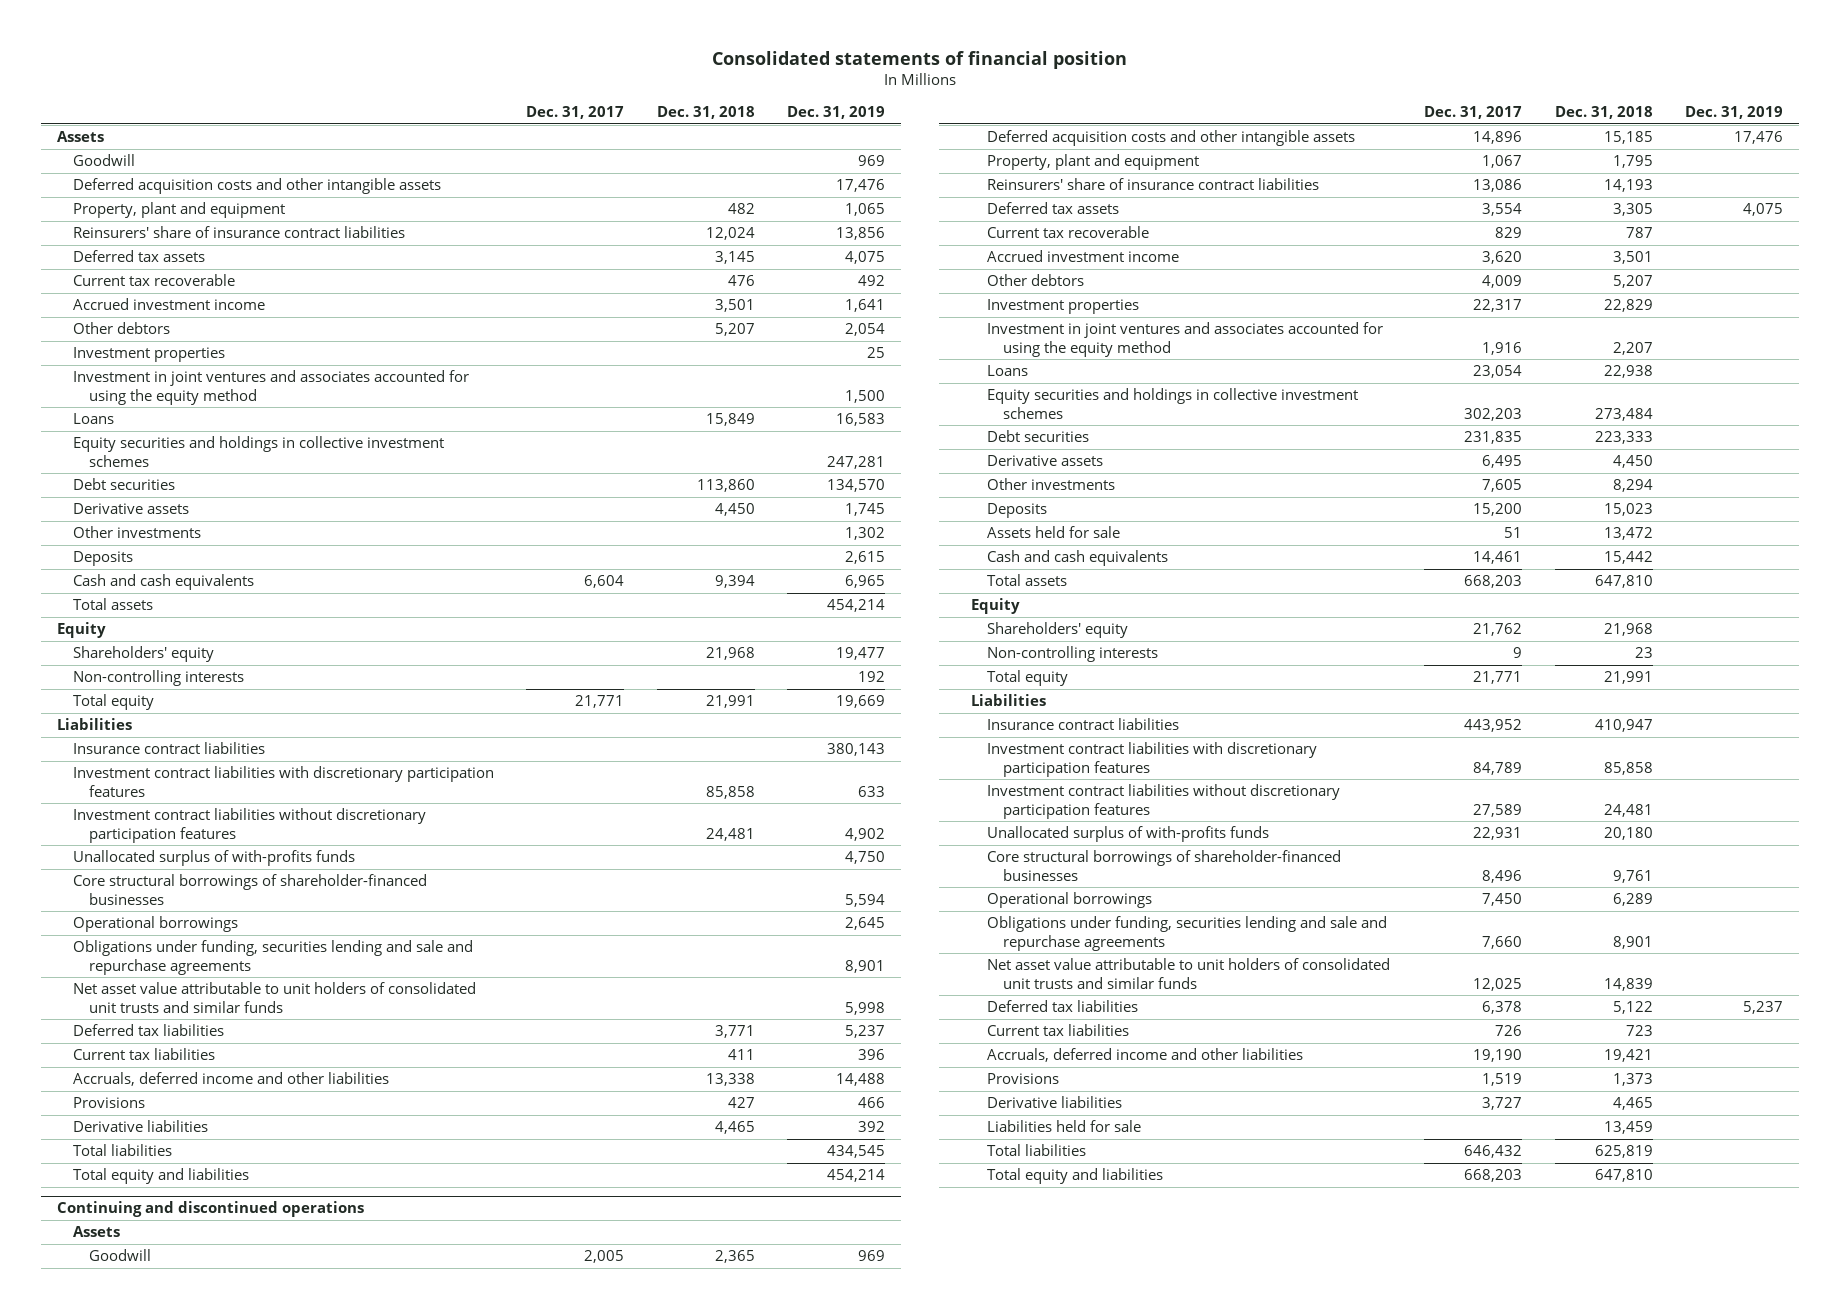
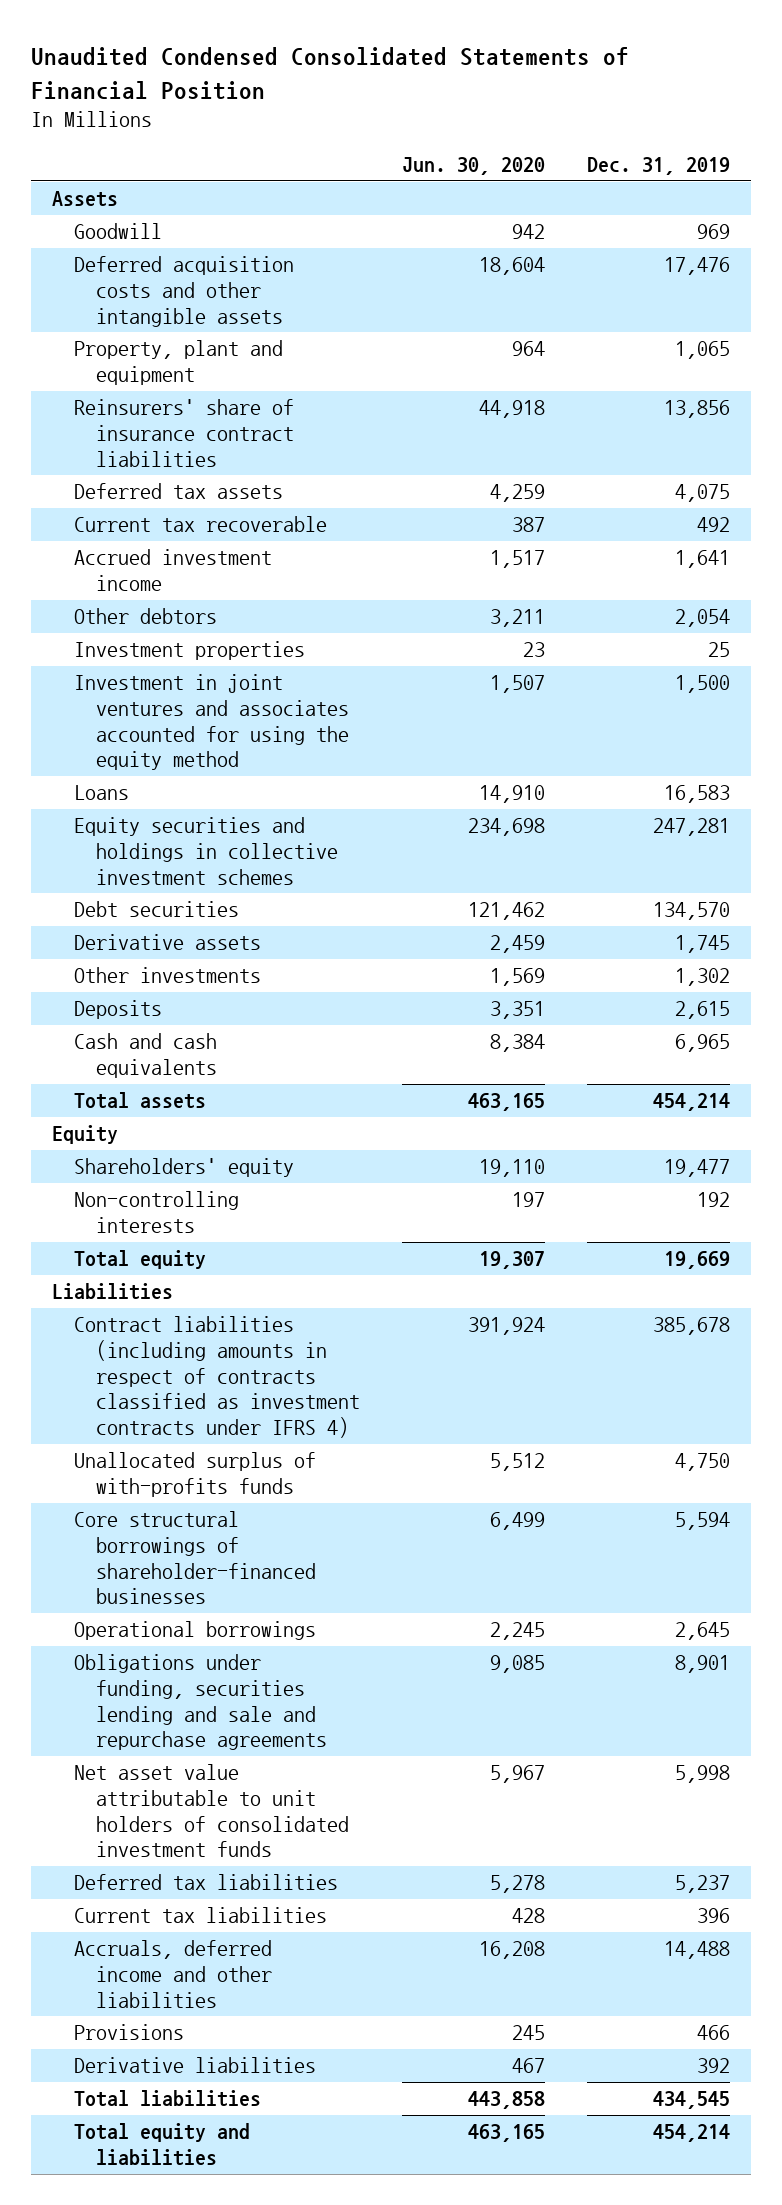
- Consolidated statements of financial position
+ Unaudited Condensed Consolidated Statements of Financial Position
- | Dec. 31, 2017 | Dec. 31, 2018 | Dec. 31, 2019
+ | Jun. 30, 2020 | Dec. 31, 2019
- Insurance contract liabilities | | | 380,143
- Investment contract liabilities with discretionary participation features | | 85,858 | 633
- Investment contract liabilities without discretionary participation features | | 24,481 | 4,902
+ Contract liabilities (including amounts in respect of contracts classified as investment contracts under IFRS 4) | 391,924 | 385,678
- Net asset value attributable to unit holders of consolidated unit trusts and similar funds | | | 5,998
+ Net asset value attributable to unit holders of consolidated investment funds | 5,967 | 5,998
- Continuing and discontinued operations
- Assets
- Goodwill | 2,005 | 2,365 | 969
- Deferred acquisition costs and other intangible assets | 14,896 | 15,185 | 17,476
- Property, plant and equipment | 1,067 | 1,795 |
- Reinsurers' share of insurance contract liabilities | 13,086 | 14,193 |
- Deferred tax assets | 3,554 | 3,305 | 4,075
- Current tax recoverable | 829 | 787 |
- Accrued investment income | 3,620 | 3,501 |
- Other debtors | 4,009 | 5,207 |
- Investment properties | 22,317 | 22,829 |
- Investment in joint ventures and associates accounted for using the equity method | 1,916 | 2,207 |
- Loans | 23,054 | 22,938 |
- Equity securities and holdings in collective investment schemes | 302,203 | 273,484 |
- Debt securities | 231,835 | 223,333 |
- Derivative assets | 6,495 | 4,450 |
- Other investments | 7,605 | 8,294 |
- Deposits | 15,200 | 15,023 |
- Assets held for sale | 51 | 13,472 |
- Cash and cash equivalents | 14,461 | 15,442 |
- Total assets | 668,203 | 647,810 |
- Equity
- Shareholders' equity | 21,762 | 21,968 |
- Non-controlling interests | 9 | 23 |
- Total equity | 21,771 | 21,991 |
- Liabilities
- Insurance contract liabilities | 443,952 | 410,947 |
- Investment contract liabilities with discretionary participation features | 84,789 | 85,858 |
- Investment contract liabilities without discretionary participation features | 27,589 | 24,481 |
- Unallocated surplus of with-profits funds | 22,931 | 20,180 |
- Core structural borrowings of shareholder-financed businesses | 8,496 | 9,761 |
- Operational borrowings | 7,450 | 6,289 |
- Obligations under funding, securities lending and sale and repurchase agreements | 7,660 | 8,901 |
- Net asset value attributable to unit holders of consolidated unit trusts and similar funds | 12,025 | 14,839 |
- Deferred tax liabilities | 6,378 | 5,122 | 5,237
- Current tax liabilities | 726 | 723 |
- Accruals, deferred income and other liabilities | 19,190 | 19,421 |
- Provisions | 1,519 | 1,373 |
- Derivative liabilities | 3,727 | 4,465 |
- Liabilities held for sale | | 13,459 |
- Total liabilities | 646,432 | 625,819 |
- Total equity and liabilities | 668,203 | 647,810 |

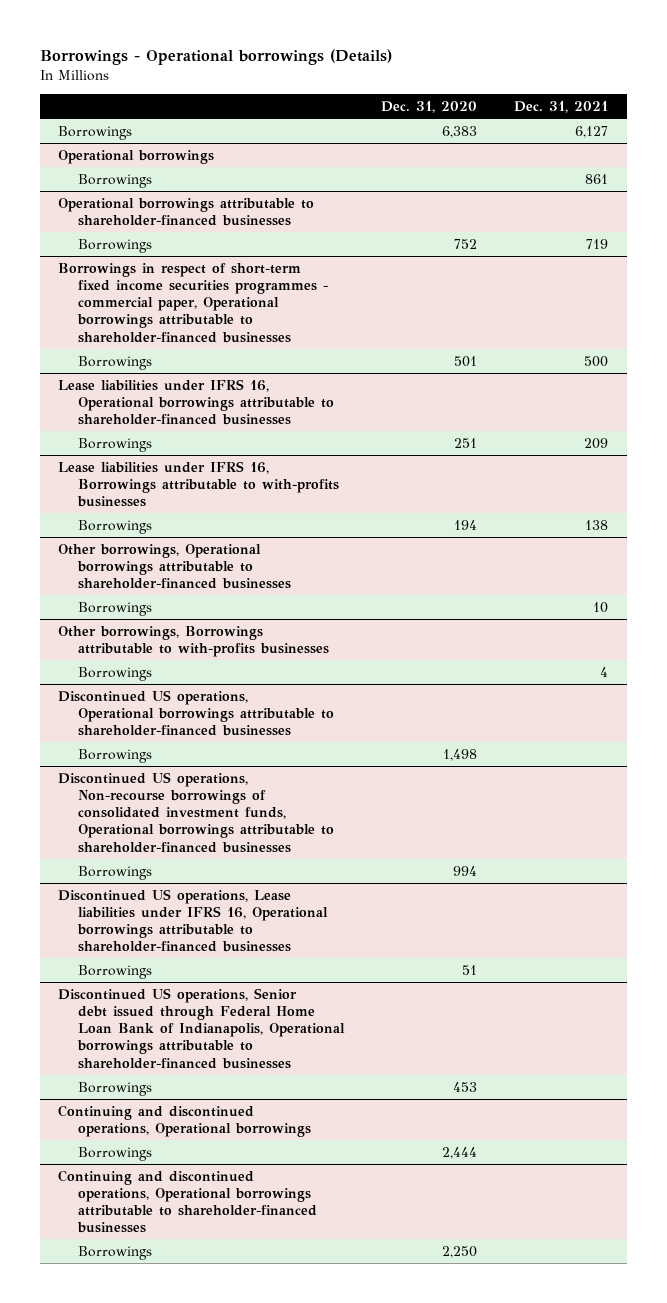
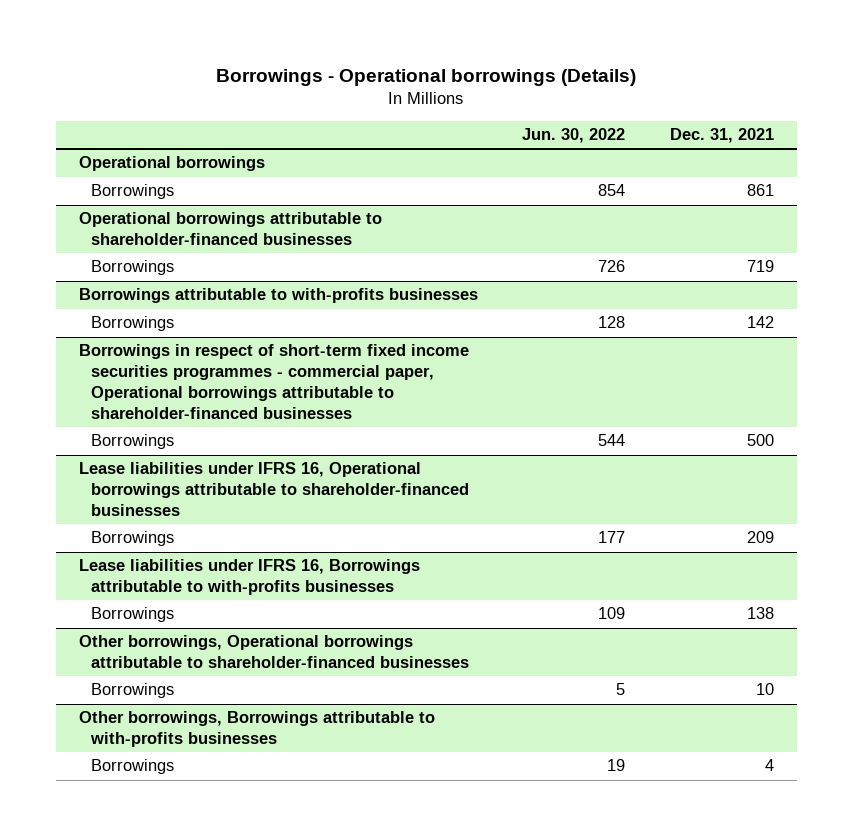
- | Dec. 31, 2020 | Dec. 31, 2021
+ | Jun. 30, 2022 | Dec. 31, 2021
- Borrowings | 6,383 | 6,127
+ Borrowings attributable to with-profits businesses
+ Borrowings | 128 | 142
- Discontinued US operations, Operational borrowings attributable to shareholder-financed businesses
- Borrowings | 1,498 |
- Discontinued US operations, Non-recourse borrowings of consolidated investment funds, Operational borrowings attributable to shareholder-financed businesses
- Borrowings | 994 |
- Discontinued US operations, Lease liabilities under IFRS 16, Operational borrowings attributable to shareholder-financed businesses
- Borrowings | 51 |
- Discontinued US operations, Senior debt issued through Federal Home Loan Bank of Indianapolis, Operational borrowings attributable to shareholder-financed businesses
- Borrowings | 453 |
- Continuing and discontinued operations, Operational borrowings
- Borrowings | 2,444 |
- Continuing and discontinued operations, Operational borrowings attributable to shareholder-financed businesses
- Borrowings | 2,250 |

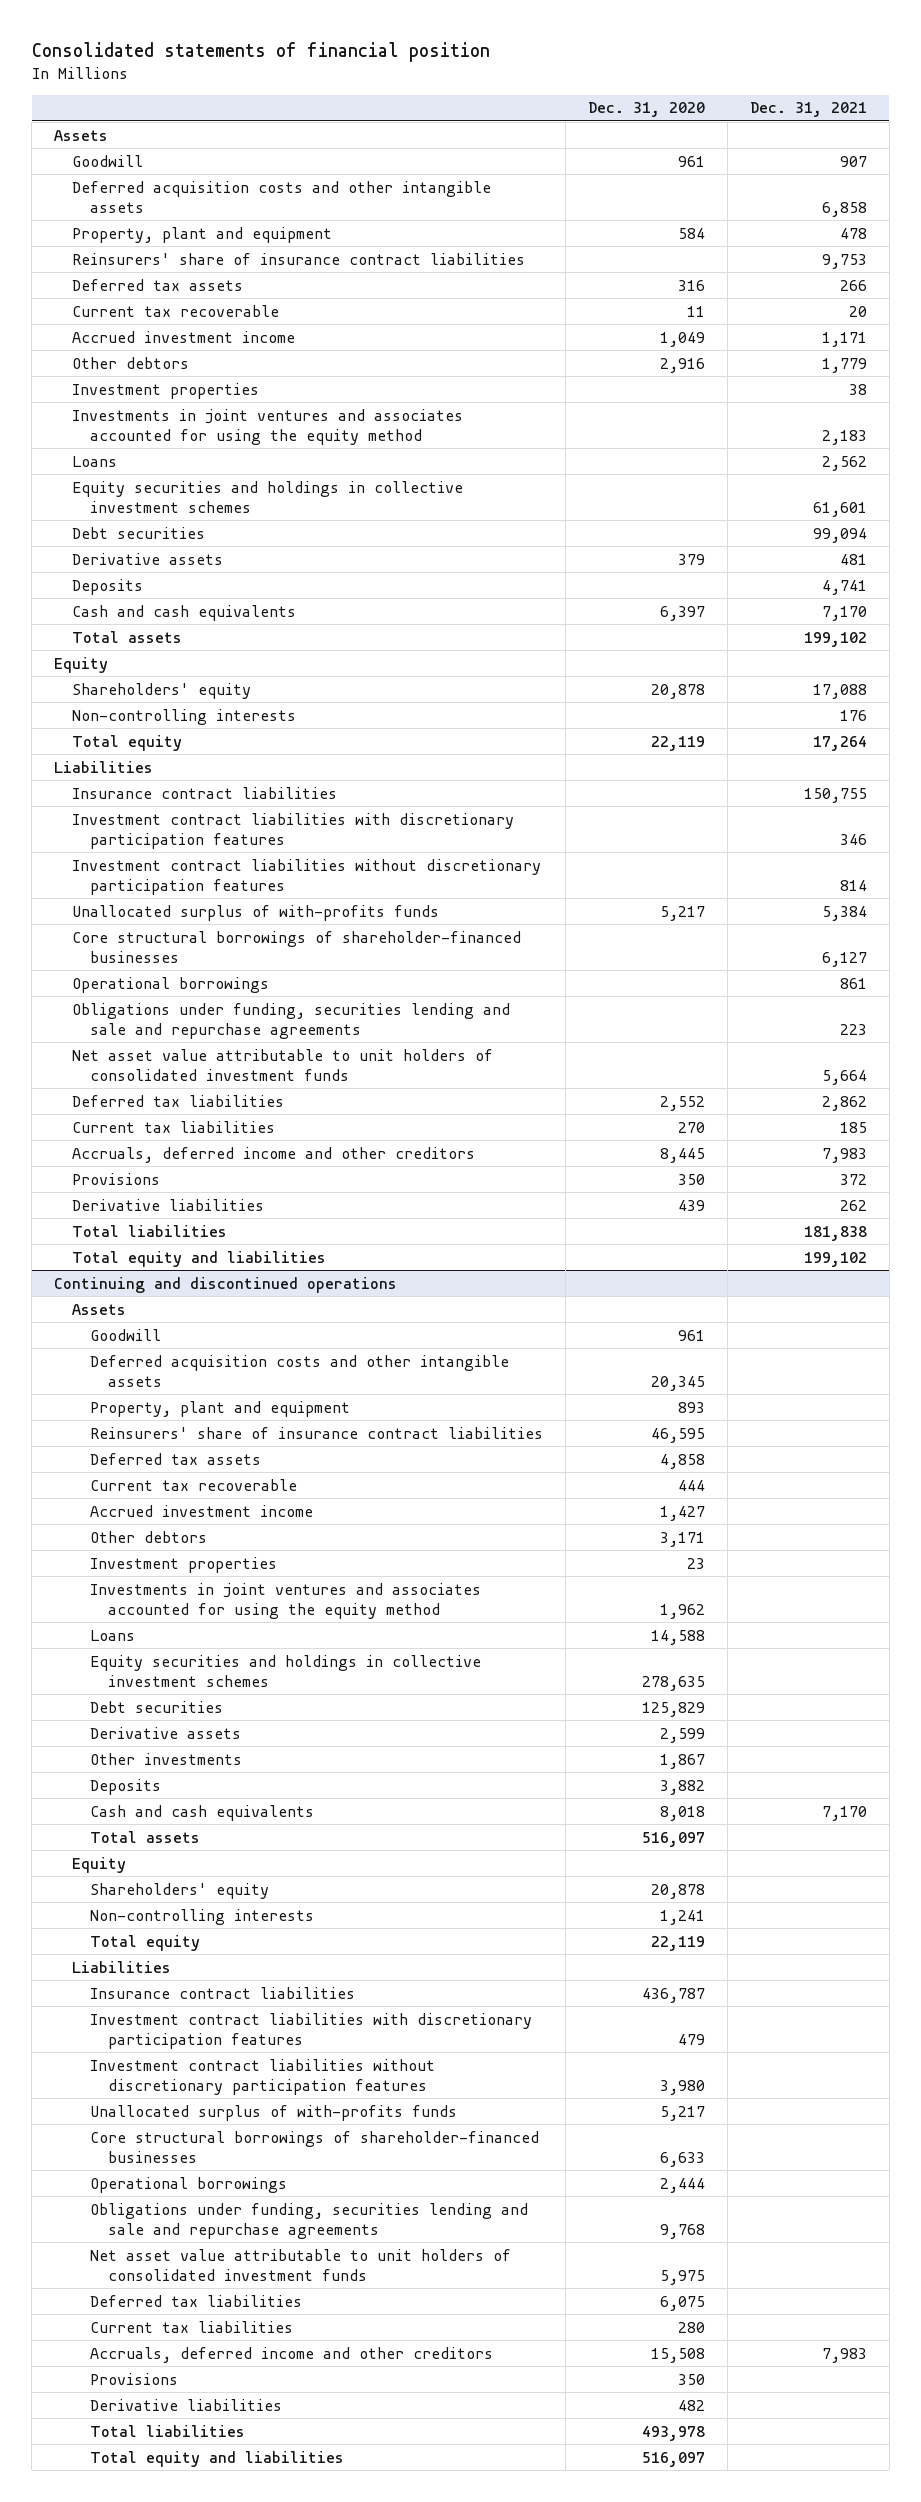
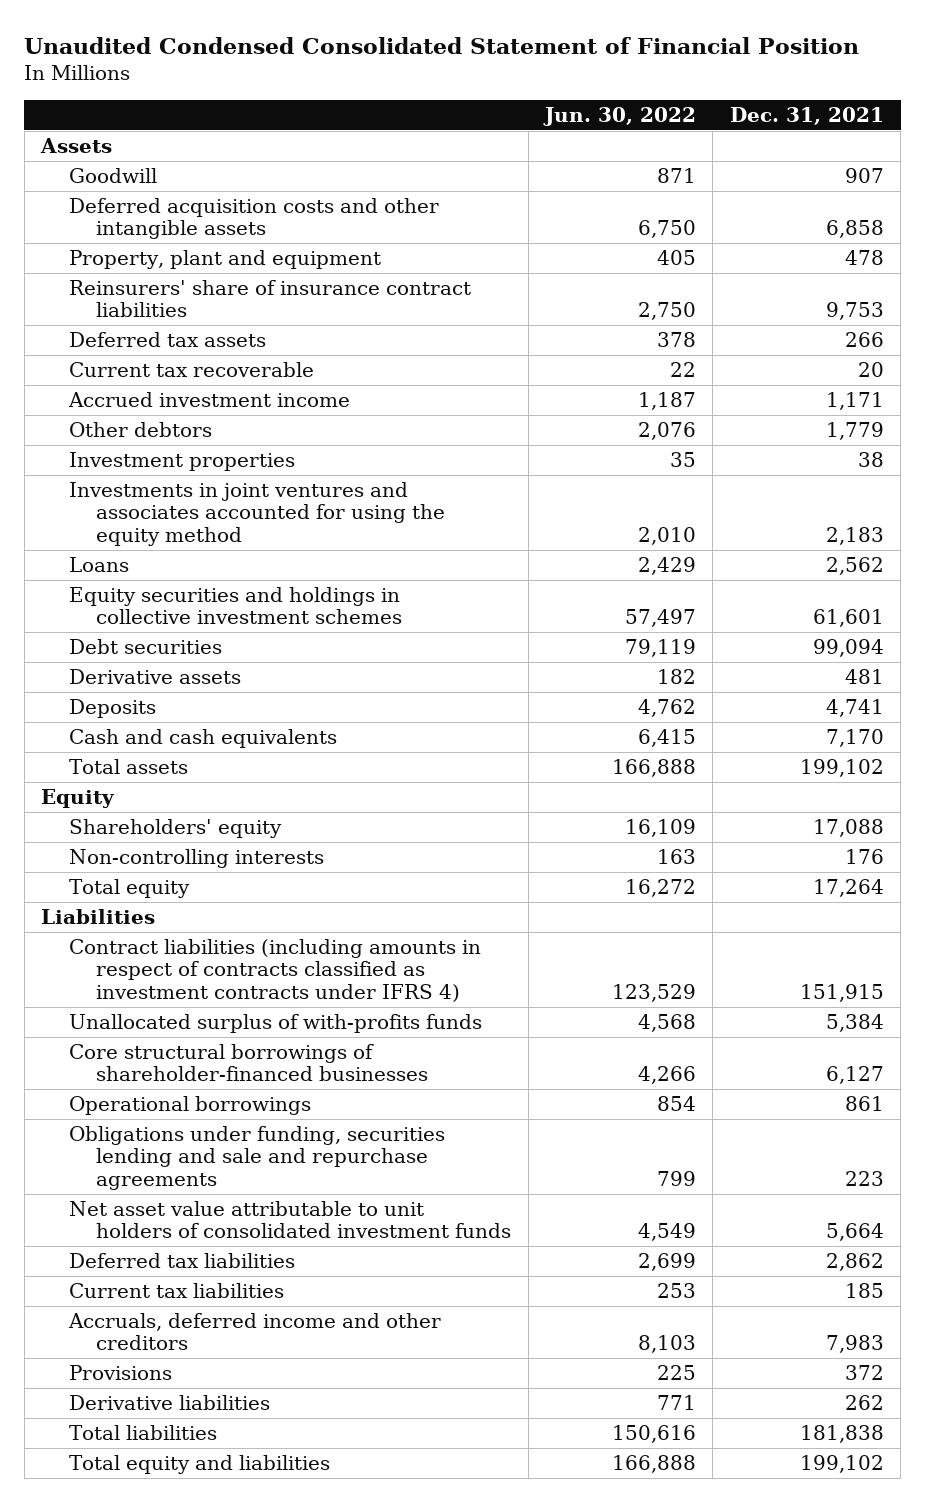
- Consolidated statements of financial position
+ Unaudited Condensed Consolidated Statement of Financial Position
- | Dec. 31, 2020 | Dec. 31, 2021
+ | Jun. 30, 2022 | Dec. 31, 2021
- Insurance contract liabilities | | 150,755
- Investment contract liabilities with discretionary participation features | | 346
- Investment contract liabilities without discretionary participation features | | 814
+ Contract liabilities (including amounts in respect of contracts classified as investment contracts under IFRS 4) | 123,529 | 151,915
- Continuing and discontinued operations
- Assets
- Goodwill | 961 |
- Deferred acquisition costs and other intangible assets | 20,345 |
- Property, plant and equipment | 893 |
- Reinsurers' share of insurance contract liabilities | 46,595 |
- Deferred tax assets | 4,858 |
- Current tax recoverable | 444 |
- Accrued investment income | 1,427 |
- Other debtors | 3,171 |
- Investment properties | 23 |
- Investments in joint ventures and associates accounted for using the equity method | 1,962 |
- Loans | 14,588 |
- Equity securities and holdings in collective investment schemes | 278,635 |
- Debt securities | 125,829 |
- Derivative assets | 2,599 |
- Other investments | 1,867 |
- Deposits | 3,882 |
- Cash and cash equivalents | 8,018 | 7,170
- Total assets | 516,097 |
- Equity
- Shareholders' equity | 20,878 |
- Non-controlling interests | 1,241 |
- Total equity | 22,119 |
- Liabilities
- Insurance contract liabilities | 436,787 |
- Investment contract liabilities with discretionary participation features | 479 |
- Investment contract liabilities without discretionary participation features | 3,980 |
- Unallocated surplus of with-profits funds | 5,217 |
- Core structural borrowings of shareholder-financed businesses | 6,633 |
- Operational borrowings | 2,444 |
- Obligations under funding, securities lending and sale and repurchase agreements | 9,768 |
- Net asset value attributable to unit holders of consolidated investment funds | 5,975 |
- Deferred tax liabilities | 6,075 |
- Current tax liabilities | 280 |
- Accruals, deferred income and other creditors | 15,508 | 7,983
- Provisions | 350 |
- Derivative liabilities | 482 |
- Total liabilities | 493,978 |
- Total equity and liabilities | 516,097 |

